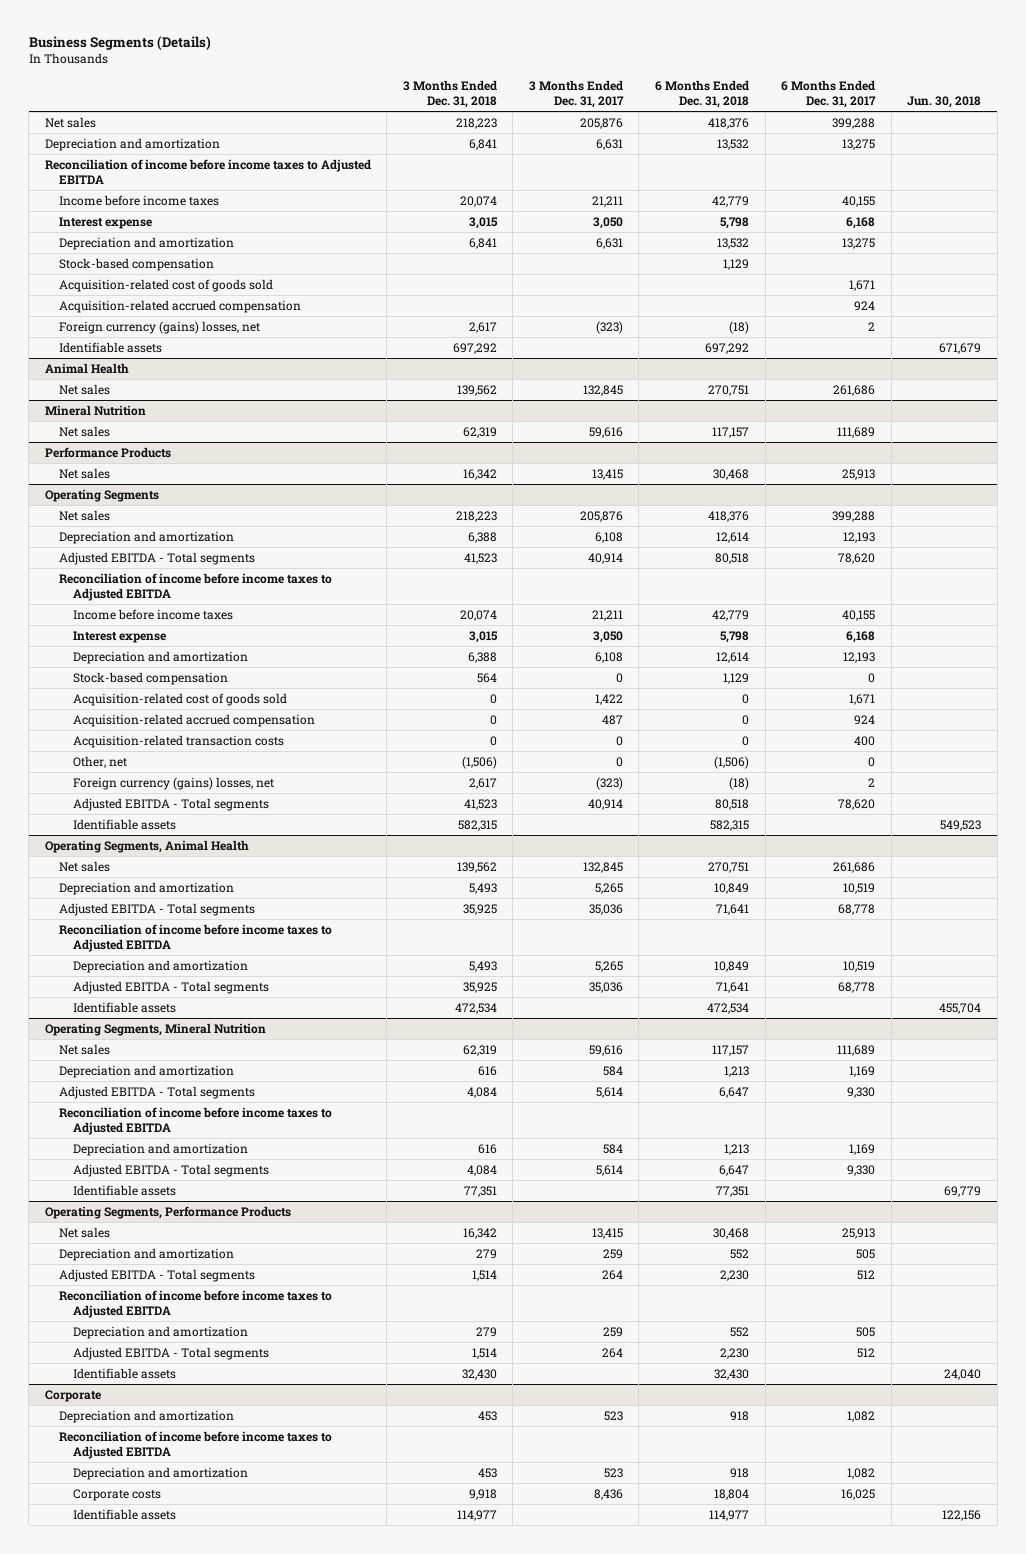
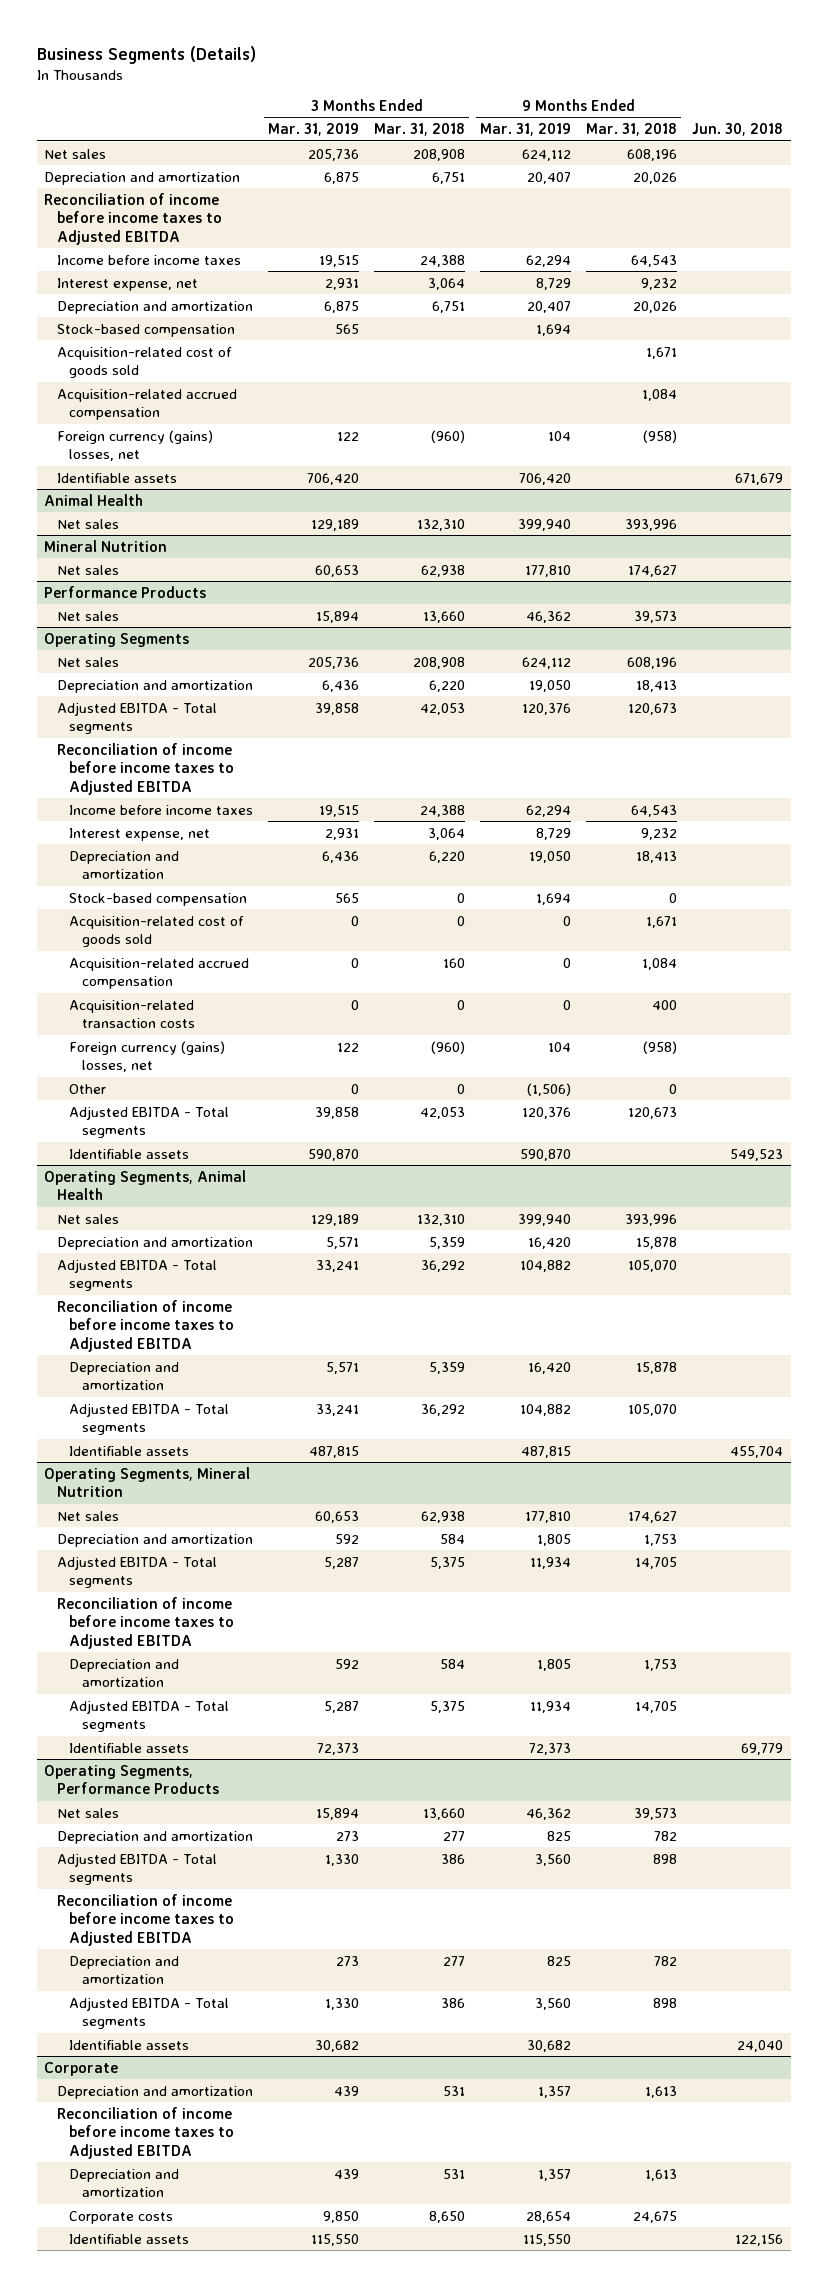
- | 3 Months Ended Dec. 31, 2018 | 3 Months Ended Dec. 31, 2017 | 6 Months Ended Dec. 31, 2018 | 6 Months Ended Dec. 31, 2017 | Jun. 30, 2018
+ | 3 Months Ended Mar. 31, 2019 | 3 Months Ended Mar. 31, 2018 | 9 Months Ended Mar. 31, 2019 | 9 Months Ended Mar. 31, 2018 | Jun. 30, 2018
- Interest expense | 3,015 | 3,050 | 5,798 | 6,168 |
+ Interest expense, net | 2,931 | 3,064 | 8,729 | 9,232 |
@ Operating Segments
- Interest expense | 3,015 | 3,050 | 5,798 | 6,168 |
+ Interest expense, net | 2,931 | 3,064 | 8,729 | 9,232 |
- Other, net | (1,506) | 0 | (1,506) | 0 |
+ Other | 0 | 0 | (1,506) | 0 |

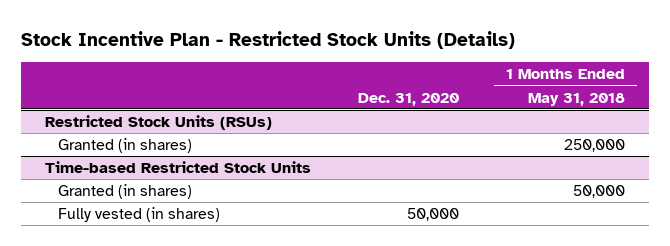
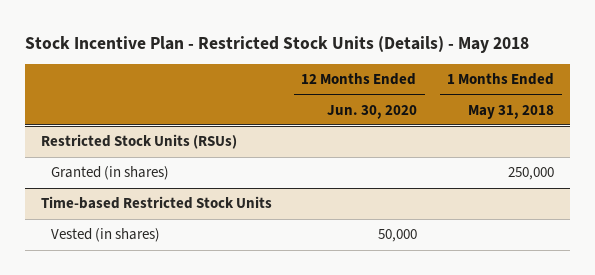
- Stock Incentive Plan - Restricted Stock Units (Details)
+ Stock Incentive Plan - Restricted Stock Units (Details) - May 2018
- | Dec. 31, 2020 | 1 Months Ended May 31, 2018
+ | 12 Months Ended Jun. 30, 2020 | 1 Months Ended May 31, 2018
@ Time-based Restricted Stock Units
- Granted (in shares) | | 50,000
- Fully vested (in shares) | 50,000 |
+ Vested (in shares) | 50,000 |

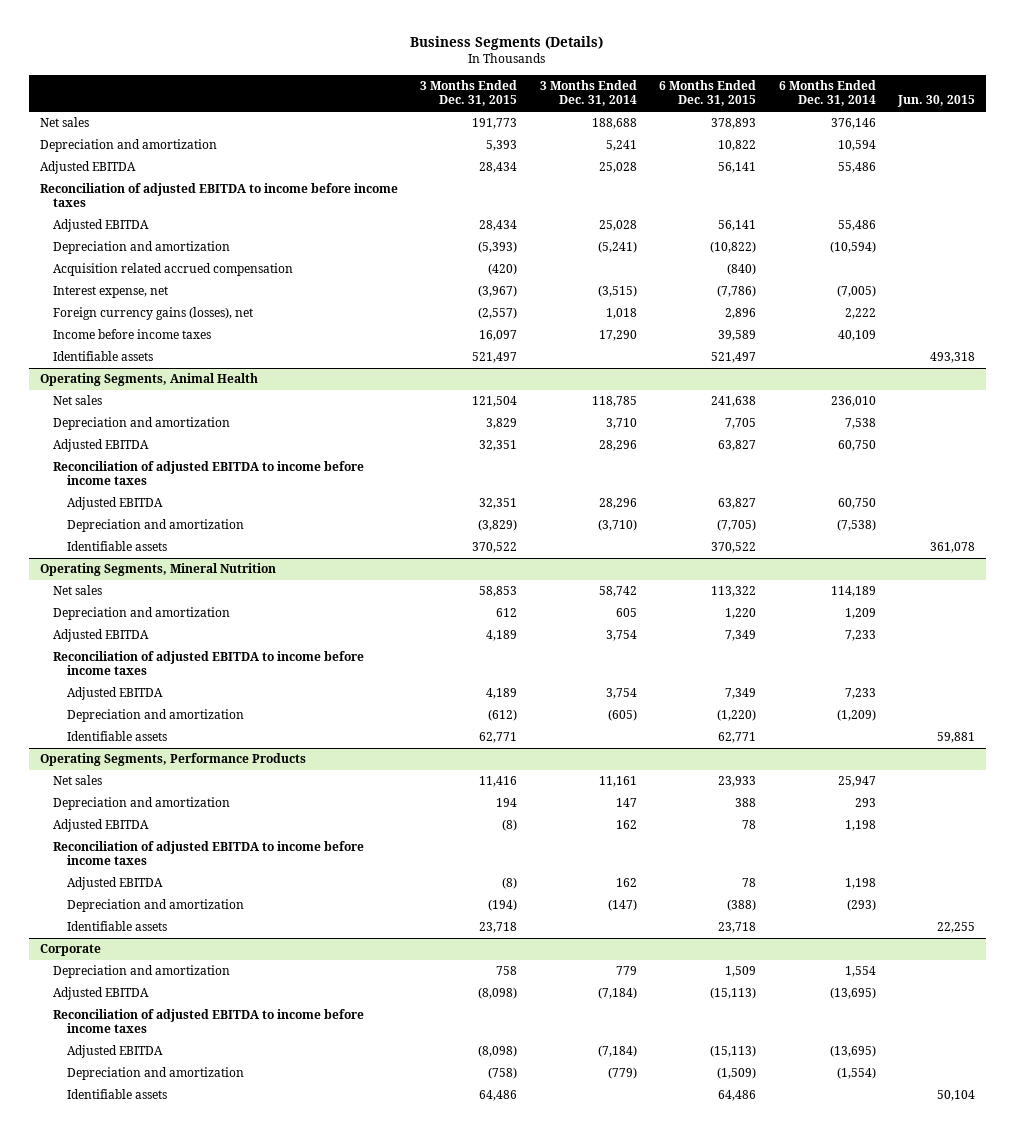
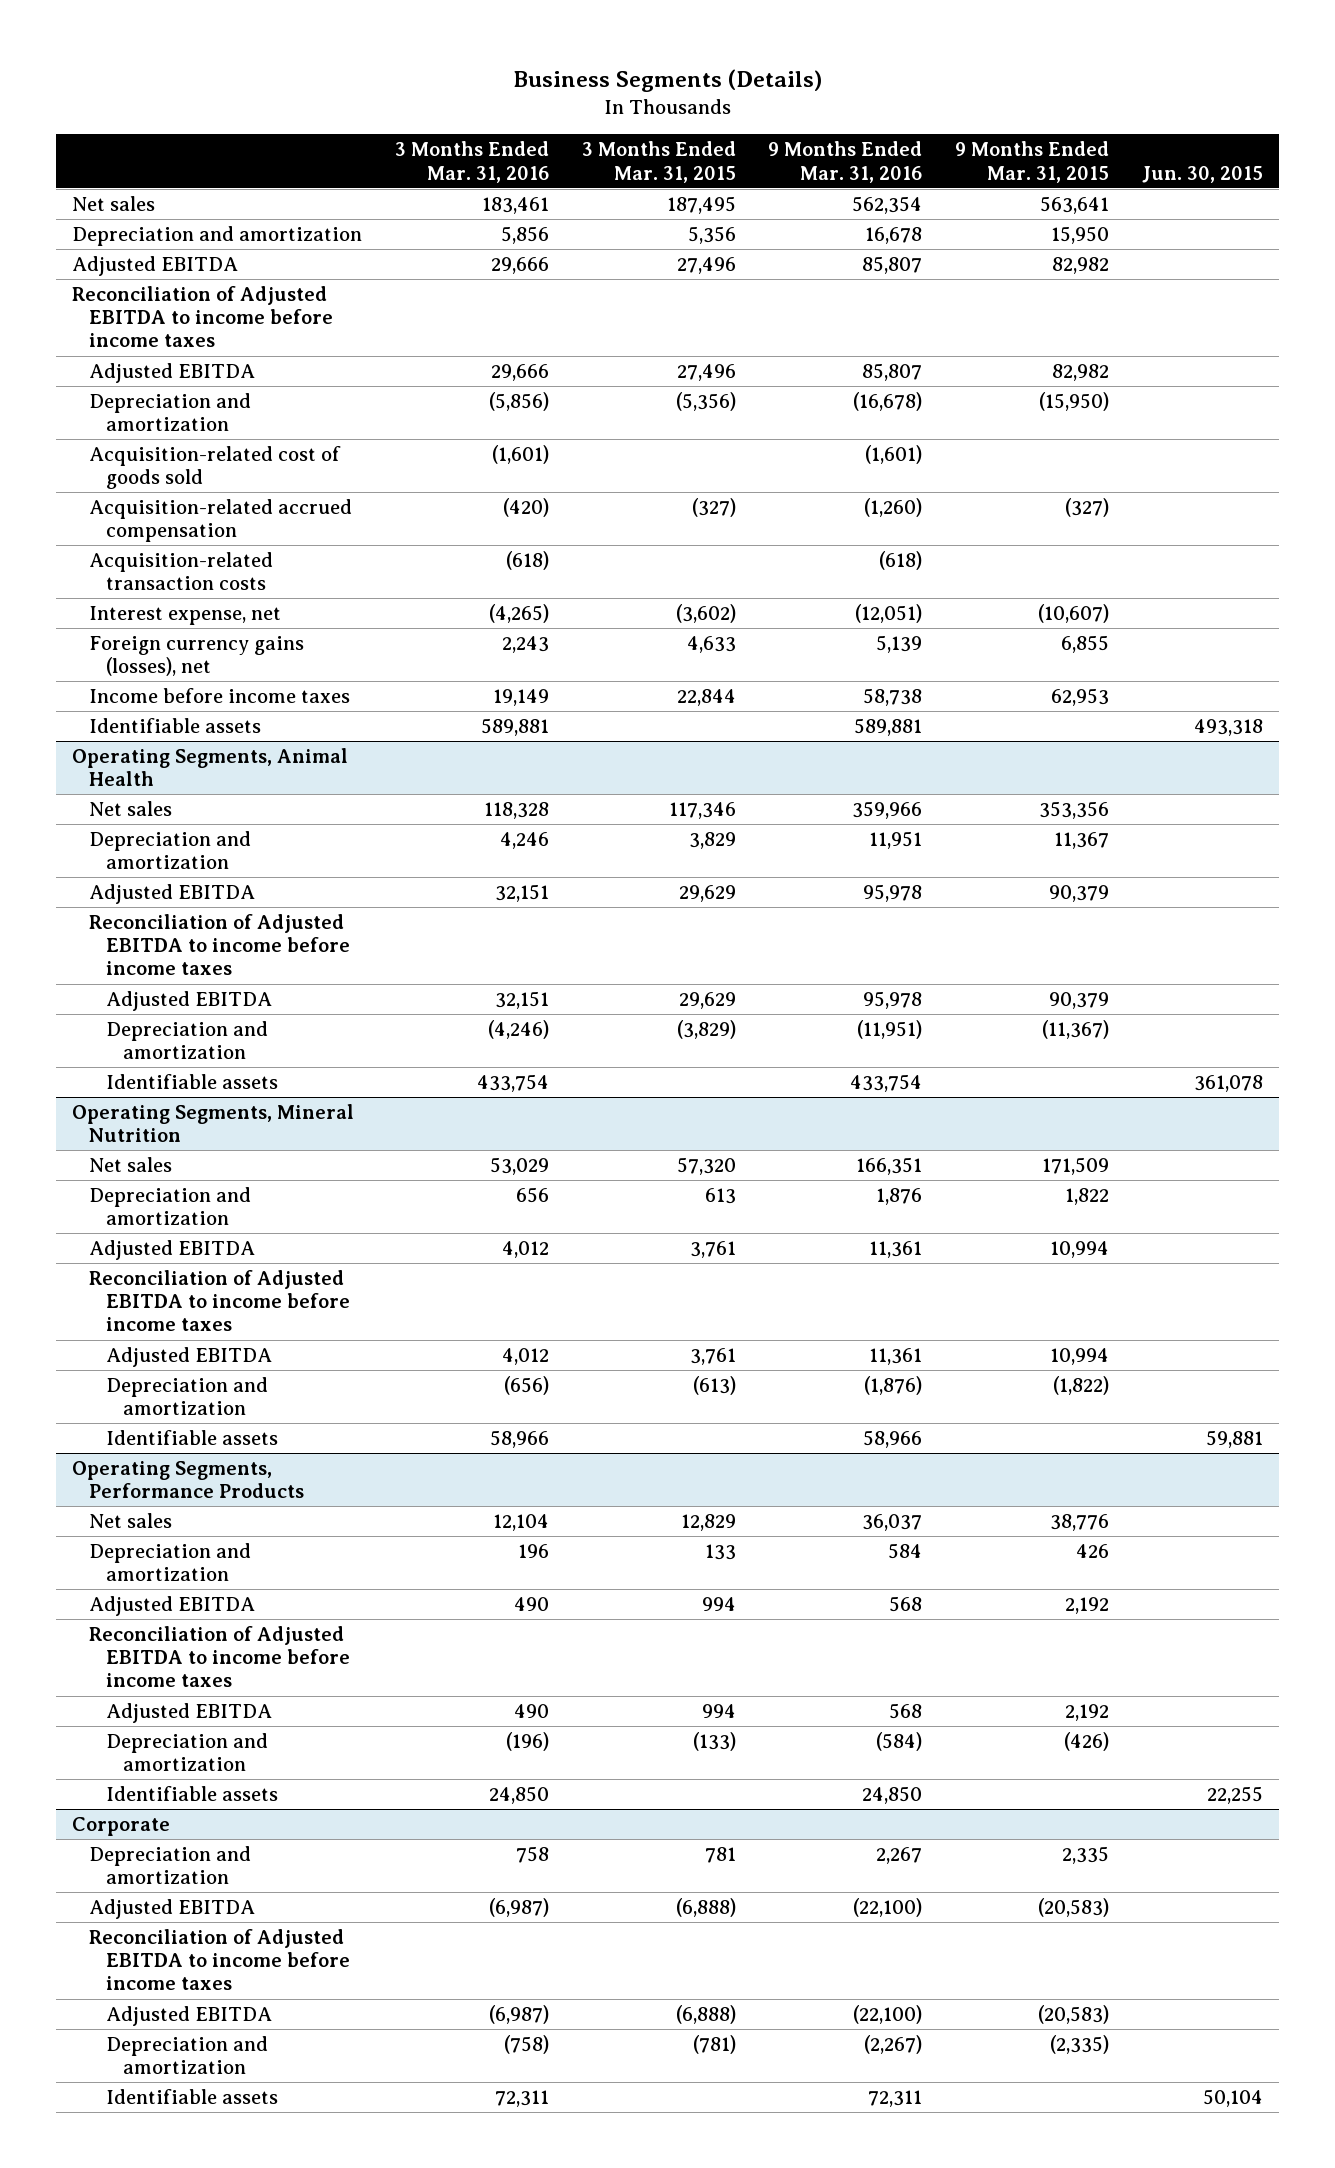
- | 3 Months Ended Dec. 31, 2015 | 3 Months Ended Dec. 31, 2014 | 6 Months Ended Dec. 31, 2015 | 6 Months Ended Dec. 31, 2014 | Jun. 30, 2015
+ | 3 Months Ended Mar. 31, 2016 | 3 Months Ended Mar. 31, 2015 | 9 Months Ended Mar. 31, 2016 | 9 Months Ended Mar. 31, 2015 | Jun. 30, 2015
- Reconciliation of adjusted EBITDA to income before income taxes
+ Reconciliation of Adjusted EBITDA to income before income taxes
- Acquisition related accrued compensation | (420) | | (840) | |
+ Acquisition-related cost of goods sold | (1,601) | | (1,601) | |
+ Acquisition-related accrued compensation | (420) | (327) | (1,260) | (327) |
+ Acquisition-related transaction costs | (618) | | (618) | |
@ Operating Segments, Animal Health
- Reconciliation of adjusted EBITDA to income before income taxes
+ Reconciliation of Adjusted EBITDA to income before income taxes
@ Operating Segments, Mineral Nutrition
- Reconciliation of adjusted EBITDA to income before income taxes
+ Reconciliation of Adjusted EBITDA to income before income taxes
@ Operating Segments, Performance Products
- Reconciliation of adjusted EBITDA to income before income taxes
+ Reconciliation of Adjusted EBITDA to income before income taxes
@ Corporate
- Reconciliation of adjusted EBITDA to income before income taxes
+ Reconciliation of Adjusted EBITDA to income before income taxes

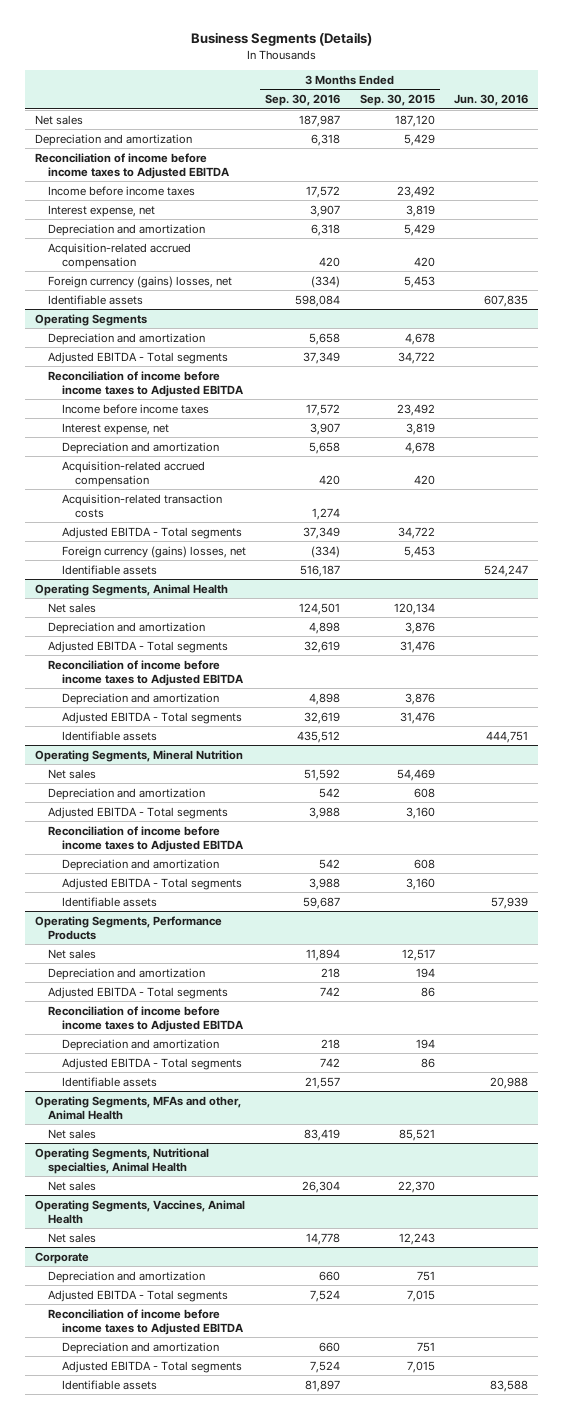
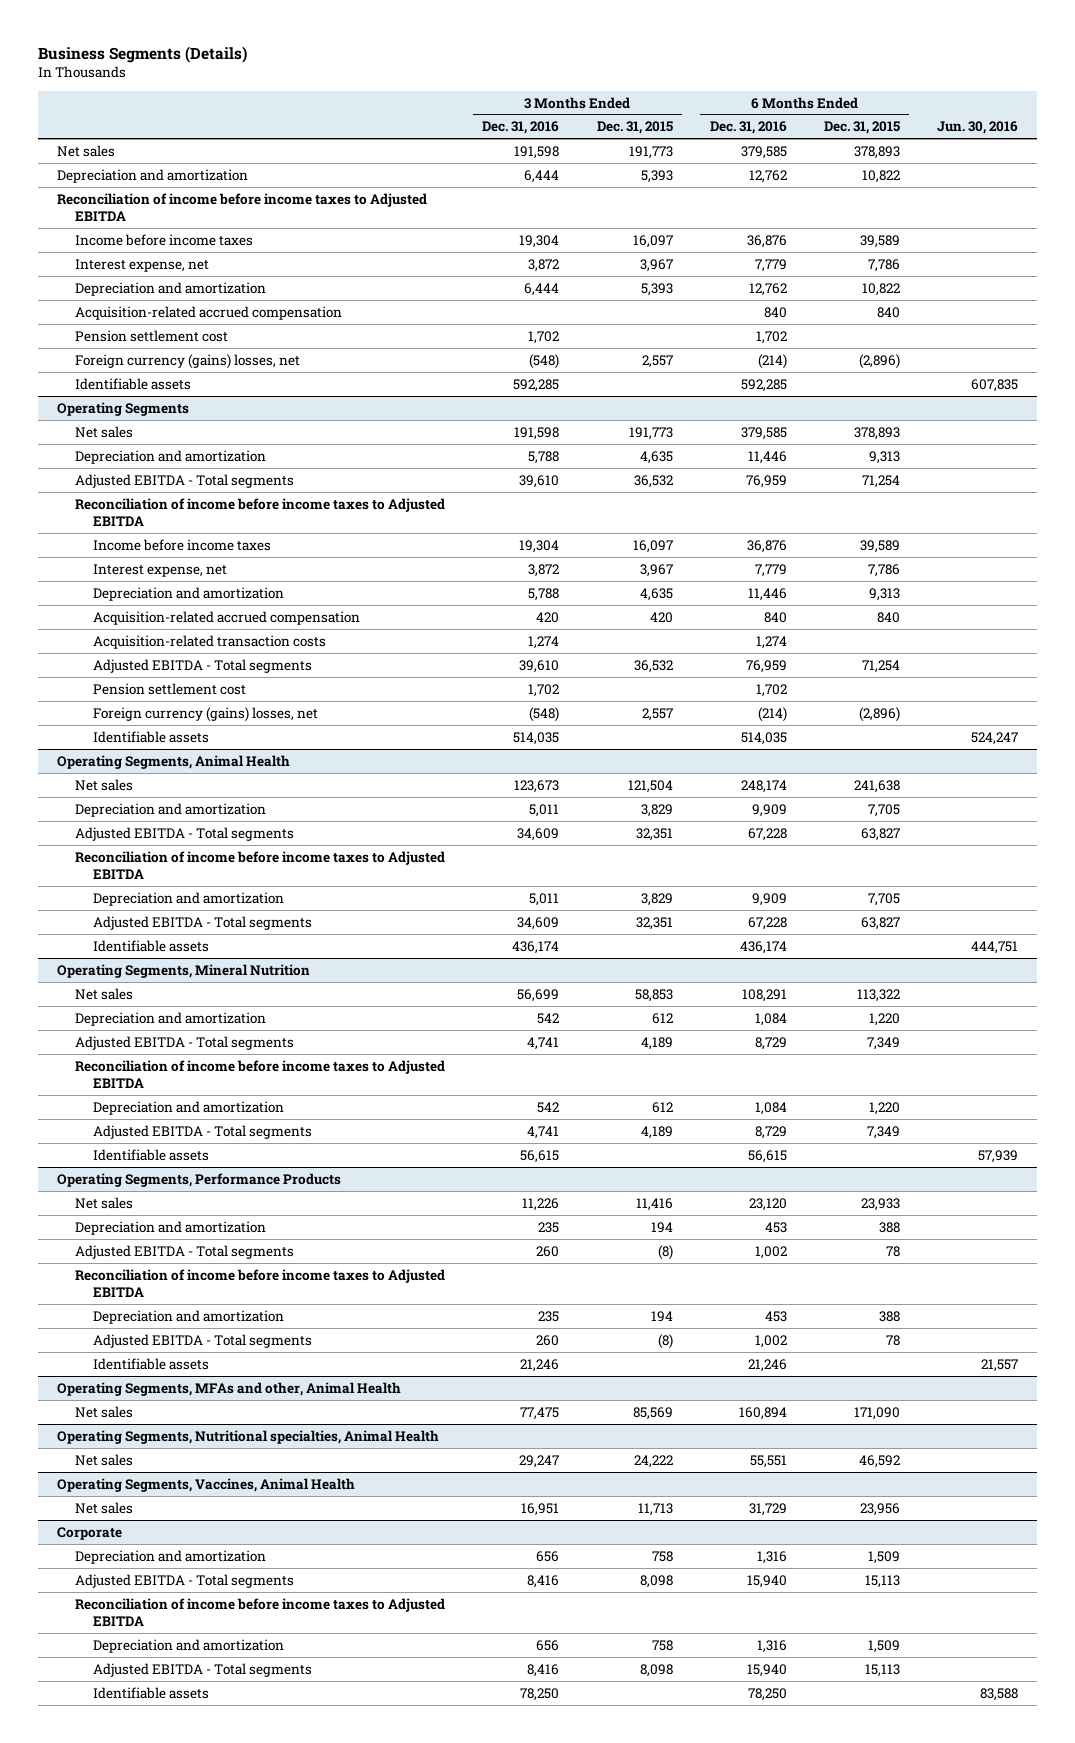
- | 3 Months Ended Sep. 30, 2016 | 3 Months Ended Sep. 30, 2015 | Jun. 30, 2016
+ | 3 Months Ended Dec. 31, 2016 | 3 Months Ended Dec. 31, 2015 | 6 Months Ended Dec. 31, 2016 | 6 Months Ended Dec. 31, 2015 | Jun. 30, 2016
+ Pension settlement cost | 1,702 | | 1,702 | |
@ Operating Segments
+ Net sales | 191,598 | 191,773 | 379,585 | 378,893 |
+ Pension settlement cost | 1,702 | | 1,702 | |
@ Operating Segments, Performance Products
- Identifiable assets | 21,557 | | 20,988
+ Identifiable assets | 21,246 | | 21,246 | | 21,557

